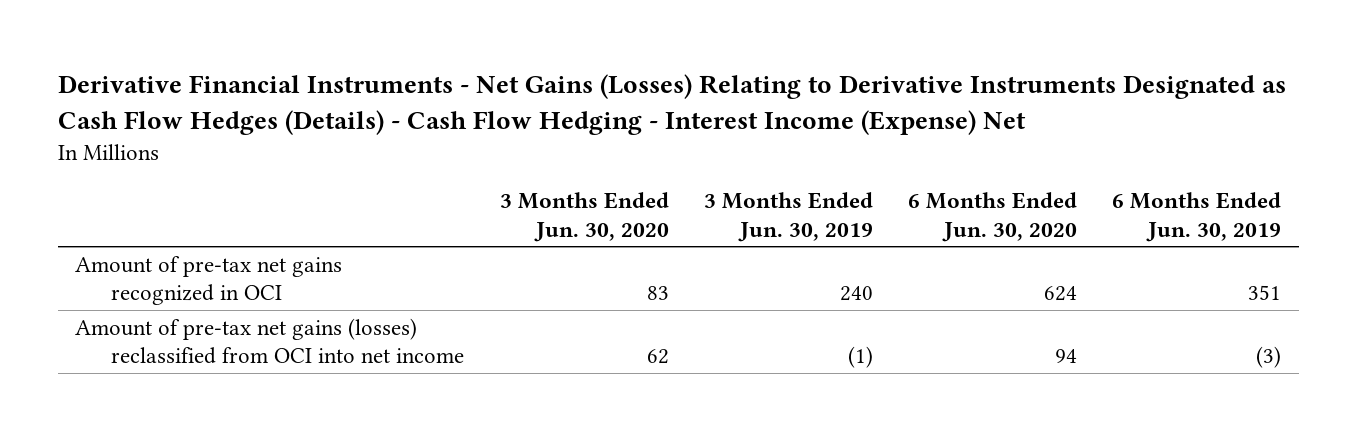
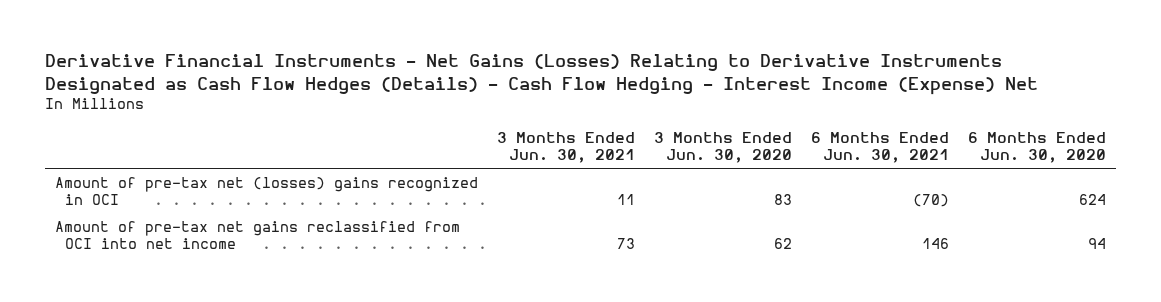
- | 3 Months Ended Jun. 30, 2020 | 3 Months Ended Jun. 30, 2019 | 6 Months Ended Jun. 30, 2020 | 6 Months Ended Jun. 30, 2019
+ | 3 Months Ended Jun. 30, 2021 | 3 Months Ended Jun. 30, 2020 | 6 Months Ended Jun. 30, 2021 | 6 Months Ended Jun. 30, 2020
- Amount of pre-tax net gains recognized in OCI | 83 | 240 | 624 | 351
- Amount of pre-tax net gains (losses) reclassified from OCI into net income | 62 | (1) | 94 | (3)
+ Amount of pre-tax net (losses) gains recognized in OCI | 11 | 83 | (70) | 624
+ Amount of pre-tax net gains reclassified from OCI into net income | 73 | 62 | 146 | 94

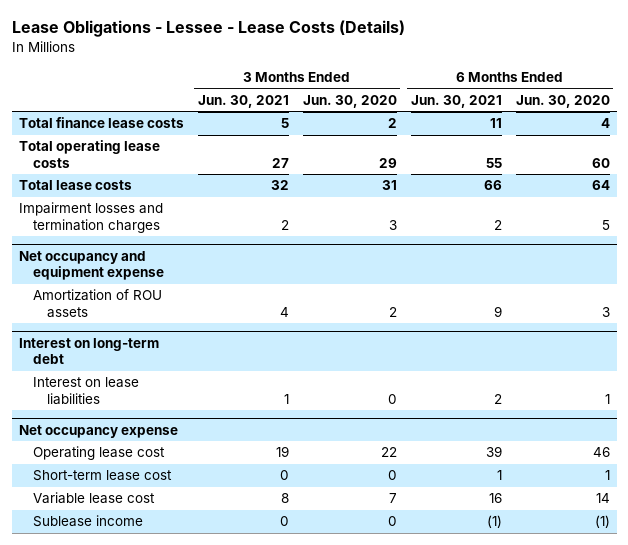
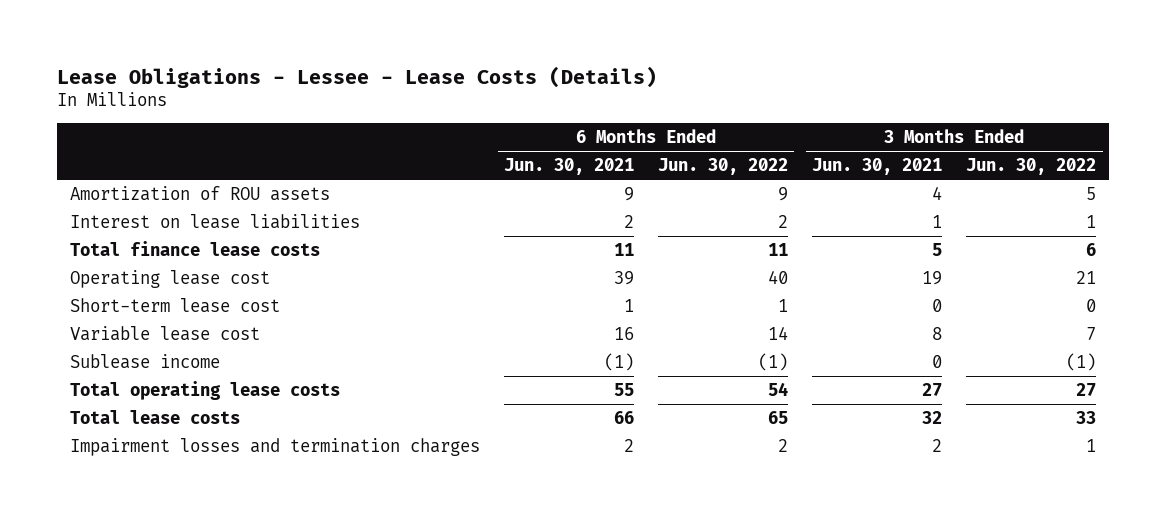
- | 3 Months Ended Jun. 30, 2021 | 3 Months Ended Jun. 30, 2020 | 6 Months Ended Jun. 30, 2021 | 6 Months Ended Jun. 30, 2020
+ | 6 Months Ended Jun. 30, 2021 | 6 Months Ended Jun. 30, 2022 | 3 Months Ended Jun. 30, 2021 | 3 Months Ended Jun. 30, 2022
- Net occupancy and equipment expense
- Interest on long-term debt
- Net occupancy expense
moved down: Total finance lease costs | 11 | 11 | 5 | 6
moved down: Total operating lease costs | 55 | 54 | 27 | 27
moved down: Total lease costs | 66 | 65 | 32 | 33
moved down: Impairment losses and termination charges | 2 | 2 | 2 | 1

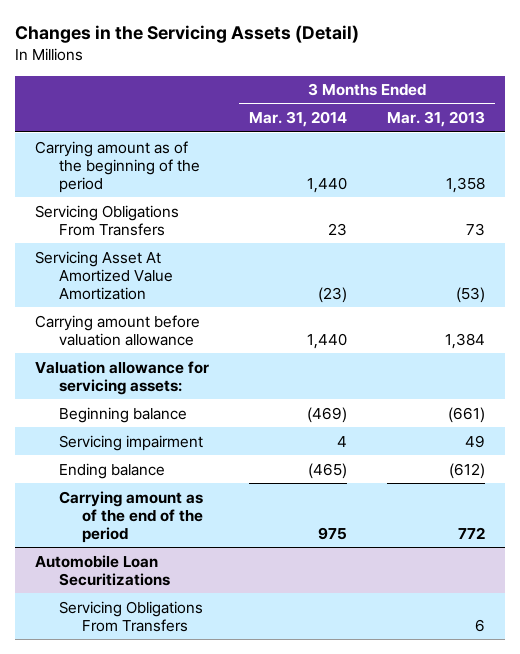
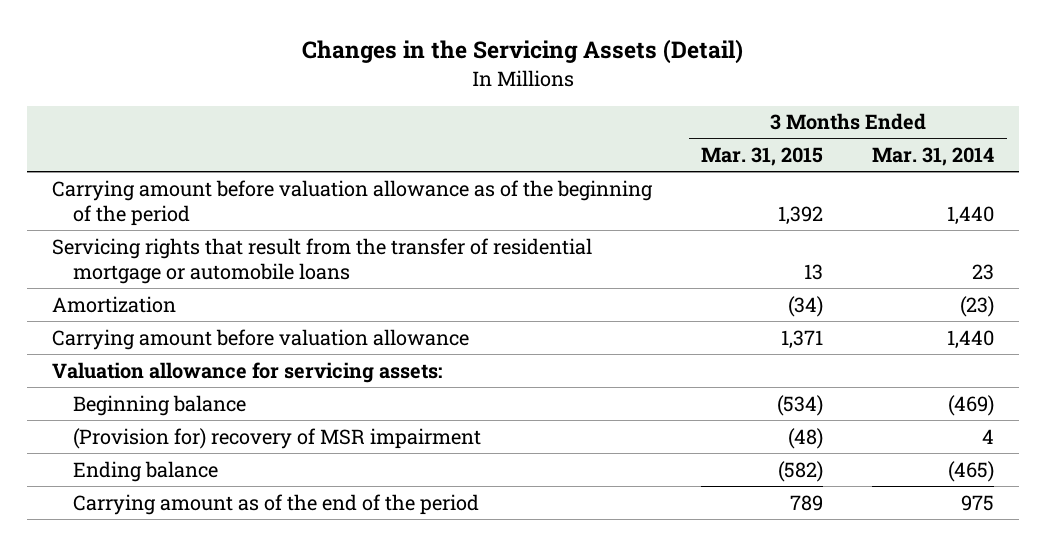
- | 3 Months Ended Mar. 31, 2014 | 3 Months Ended Mar. 31, 2013
+ | 3 Months Ended Mar. 31, 2015 | 3 Months Ended Mar. 31, 2014
- Carrying amount as of the beginning of the period | 1,440 | 1,358
- Servicing Obligations From Transfers | 23 | 73
- Servicing Asset At Amortized Value Amortization | (23) | (53)
+ Carrying amount before valuation allowance as of the beginning of the period | 1,392 | 1,440
+ Servicing rights that result from the transfer of residential mortgage or automobile loans | 13 | 23
+ Amortization | (34) | (23)
- Servicing impairment | 4 | 49
+ (Provision for) recovery of MSR impairment | (48) | 4
- Automobile Loan Securitizations
- Servicing Obligations From Transfers | | 6

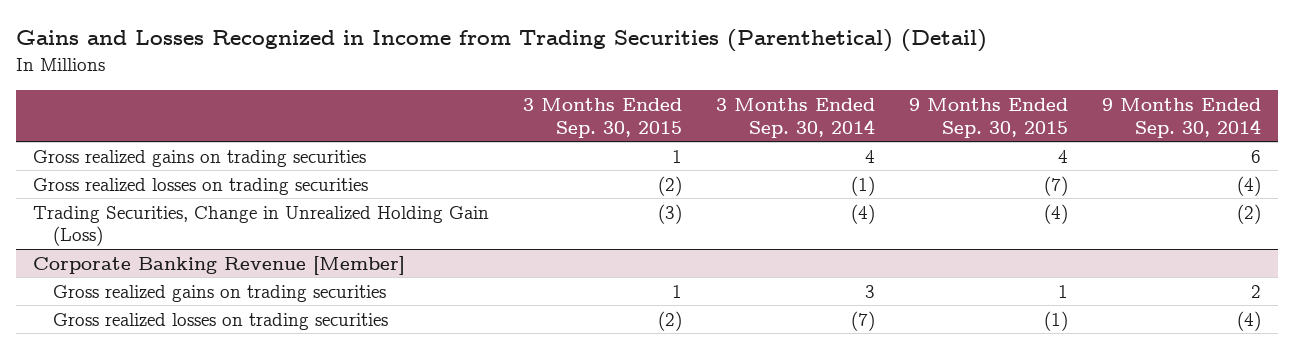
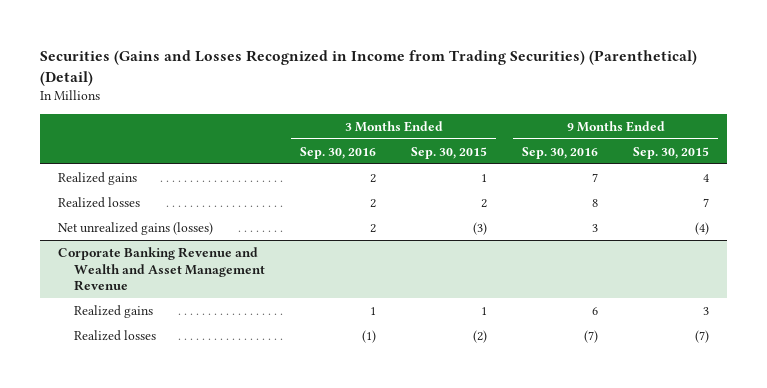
- Gains and Losses Recognized in Income from Trading Securities (Parenthetical) (Detail)
+ Securities (Gains and Losses Recognized in Income from Trading Securities) (Parenthetical) (Detail)
- | 3 Months Ended Sep. 30, 2015 | 3 Months Ended Sep. 30, 2014 | 9 Months Ended Sep. 30, 2015 | 9 Months Ended Sep. 30, 2014
+ | 3 Months Ended Sep. 30, 2016 | 3 Months Ended Sep. 30, 2015 | 9 Months Ended Sep. 30, 2016 | 9 Months Ended Sep. 30, 2015
- Gross realized gains on trading securities | 1 | 4 | 4 | 6
- Gross realized losses on trading securities | (2) | (1) | (7) | (4)
- Trading Securities, Change in Unrealized Holding Gain (Loss) | (3) | (4) | (4) | (2)
- Corporate Banking Revenue [Member]
- Gross realized gains on trading securities | 1 | 3 | 1 | 2
- Gross realized losses on trading securities | (2) | (7) | (1) | (4)
+ Realized gains | 2 | 1 | 7 | 4
+ Realized losses | 2 | 2 | 8 | 7
+ Net unrealized gains (losses) | 2 | (3) | 3 | (4)
+ Corporate Banking Revenue and Wealth and Asset Management Revenue
+ Realized gains | 1 | 1 | 6 | 3
+ Realized losses | (1) | (2) | (7) | (7)

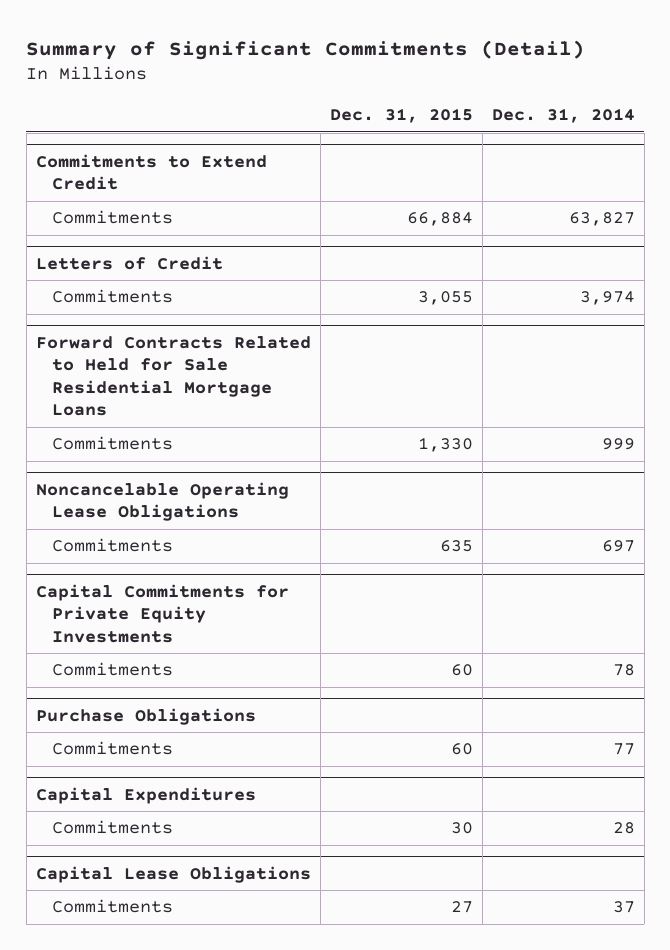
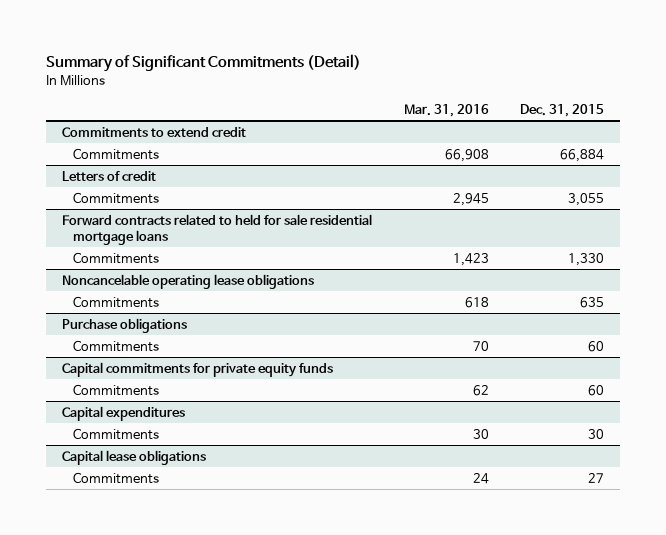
- | Dec. 31, 2015 | Dec. 31, 2014
+ | Mar. 31, 2016 | Dec. 31, 2015
- Commitments to Extend Credit
+ Commitments to extend credit
- Letters of Credit
+ Letters of credit
- Forward Contracts Related to Held for Sale Residential Mortgage Loans
+ Forward contracts related to held for sale residential mortgage loans
- Noncancelable Operating Lease Obligations
+ Noncancelable operating lease obligations
- Capital Commitments for Private Equity Investments
+ Purchase obligations
- Purchase Obligations
+ Capital commitments for private equity funds
- Capital Expenditures
+ Capital expenditures
- Capital Lease Obligations
+ Capital lease obligations

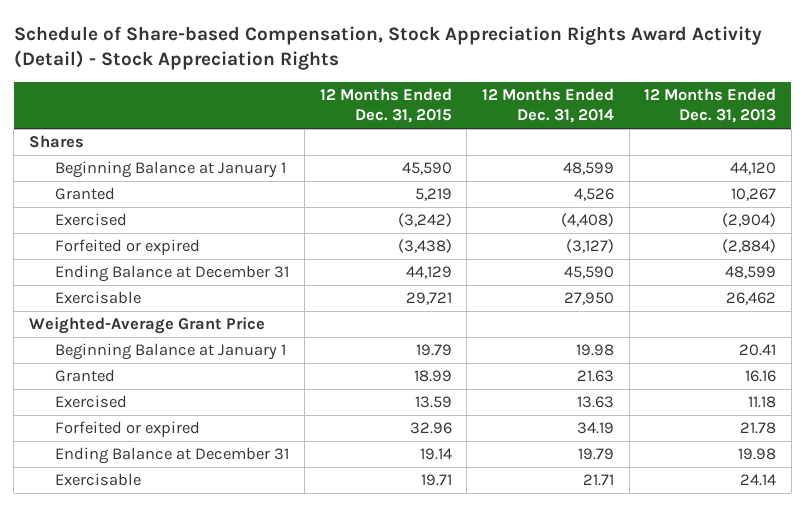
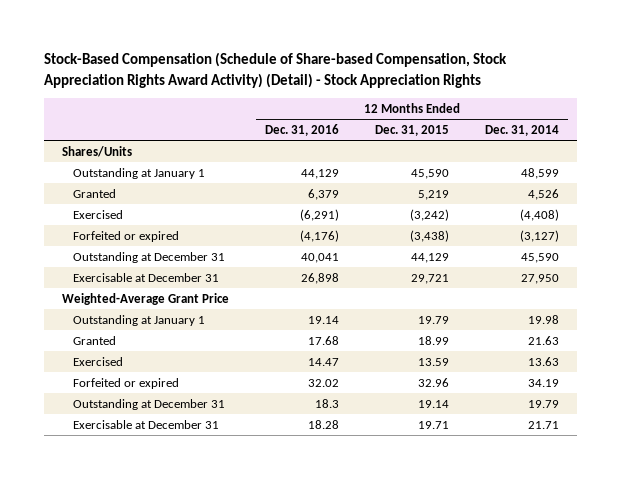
- Schedule of Share-based Compensation, Stock Appreciation Rights Award Activity (Detail) - Stock Appreciation Rights
+ Stock-Based Compensation (Schedule of Share-based Compensation, Stock Appreciation Rights Award Activity) (Detail) - Stock Appreciation Rights
- | 12 Months Ended Dec. 31, 2015 | 12 Months Ended Dec. 31, 2014 | 12 Months Ended Dec. 31, 2013
+ | 12 Months Ended Dec. 31, 2016 | 12 Months Ended Dec. 31, 2015 | 12 Months Ended Dec. 31, 2014
- Shares
- Beginning Balance at January 1 | 45,590 | 48,599 | 44,120
+ Shares/Units
+ Outstanding at January 1 | 44,129 | 45,590 | 48,599
- Ending Balance at December 31 | 44,129 | 45,590 | 48,599
- Exercisable | 29,721 | 27,950 | 26,462
+ Outstanding at December 31 | 40,041 | 44,129 | 45,590
+ Exercisable at December 31 | 26,898 | 29,721 | 27,950
- Beginning Balance at January 1 | 19.79 | 19.98 | 20.41
+ Outstanding at January 1 | 19.14 | 19.79 | 19.98
- Ending Balance at December 31 | 19.14 | 19.79 | 19.98
- Exercisable | 19.71 | 21.71 | 24.14
+ Outstanding at December 31 | 18.3 | 19.14 | 19.79
+ Exercisable at December 31 | 18.28 | 19.71 | 21.71

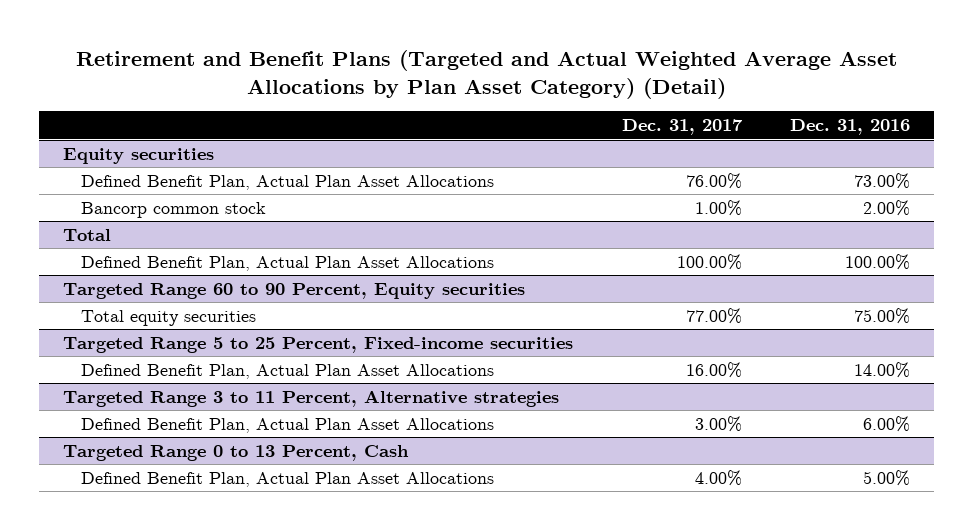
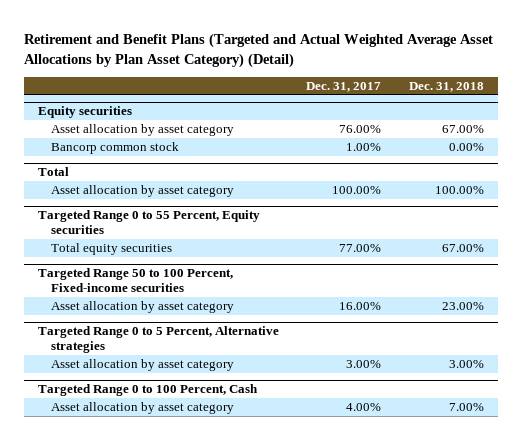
- | Dec. 31, 2017 | Dec. 31, 2016
+ | Dec. 31, 2017 | Dec. 31, 2018
@ Equity securities
- Defined Benefit Plan, Actual Plan Asset Allocations | 76.00% | 73.00%
+ Asset allocation by asset category | 76.00% | 67.00%
@ Total
- Defined Benefit Plan, Actual Plan Asset Allocations | 100.00% | 100.00%
- Targeted Range 60 to 90 Percent, Equity securities
@ Total
+ Asset allocation by asset category | 100.00% | 100.00%
+ Targeted Range 0 to 55 Percent, Equity securities
- Targeted Range 5 to 25 Percent, Fixed-income securities
- Defined Benefit Plan, Actual Plan Asset Allocations | 16.00% | 14.00%
- Targeted Range 3 to 11 Percent, Alternative strategies
- Defined Benefit Plan, Actual Plan Asset Allocations | 3.00% | 6.00%
- Targeted Range 0 to 13 Percent, Cash
- Defined Benefit Plan, Actual Plan Asset Allocations | 4.00% | 5.00%
+ Targeted Range 50 to 100 Percent, Fixed-income securities
+ Asset allocation by asset category | 16.00% | 23.00%
+ Targeted Range 0 to 5 Percent, Alternative strategies
+ Asset allocation by asset category | 3.00% | 3.00%
+ Targeted Range 0 to 100 Percent, Cash
+ Asset allocation by asset category | 4.00% | 7.00%

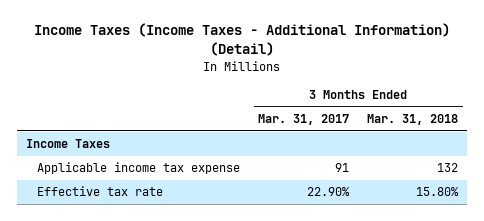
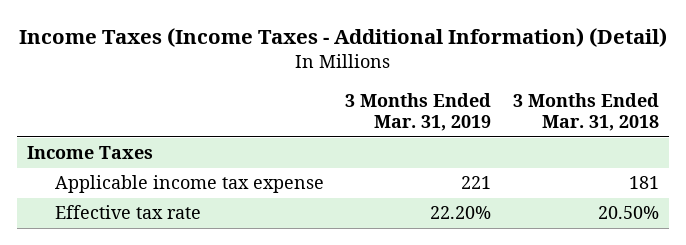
- | 3 Months Ended Mar. 31, 2017 | 3 Months Ended Mar. 31, 2018
+ | 3 Months Ended Mar. 31, 2019 | 3 Months Ended Mar. 31, 2018
- Applicable income tax expense | 91 | 132
- Effective tax rate | 22.90% | 15.80%
+ Applicable income tax expense | 221 | 181
+ Effective tax rate | 22.20% | 20.50%

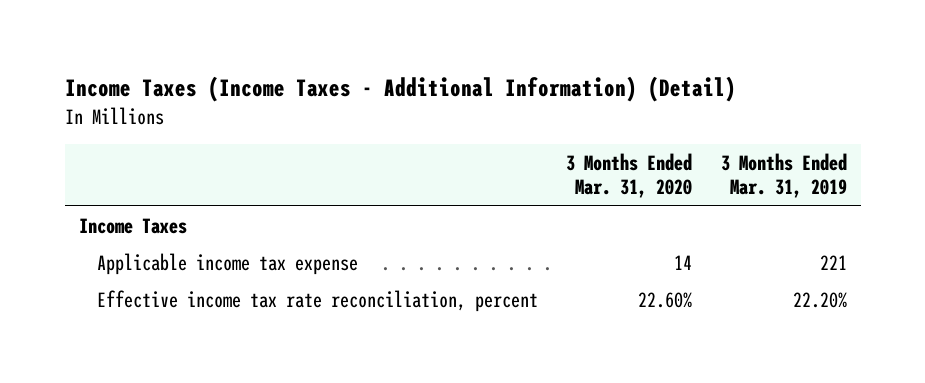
- | 3 Months Ended Mar. 31, 2019 | 3 Months Ended Mar. 31, 2018
+ | 3 Months Ended Mar. 31, 2020 | 3 Months Ended Mar. 31, 2019
- Effective tax rate | 22.20% | 20.50%
+ Effective income tax rate reconciliation, percent | 22.60% | 22.20%

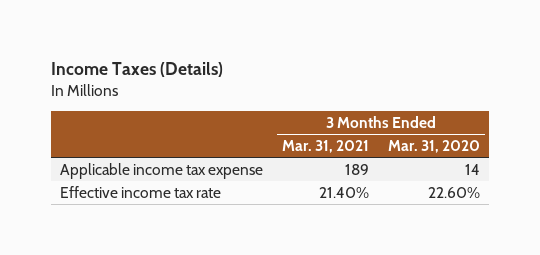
- Income Taxes (Income Taxes - Additional Information) (Detail)
+ Income Taxes (Details)
- | 3 Months Ended Mar. 31, 2020 | 3 Months Ended Mar. 31, 2019
+ | 3 Months Ended Mar. 31, 2021 | 3 Months Ended Mar. 31, 2020
- Income Taxes
- Effective income tax rate reconciliation, percent | 22.60% | 22.20%
+ Effective income tax rate | 21.40% | 22.60%

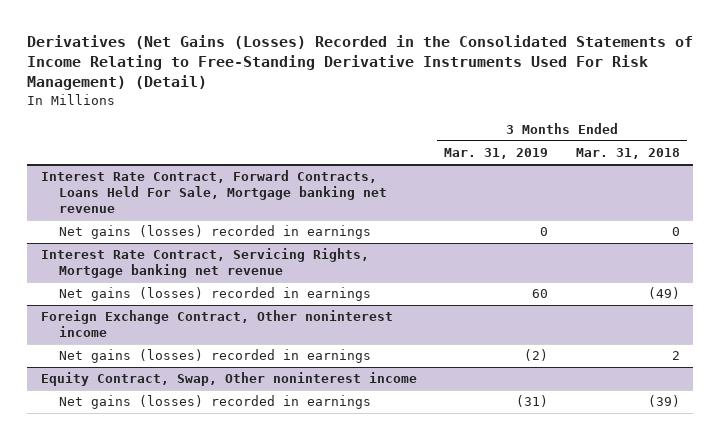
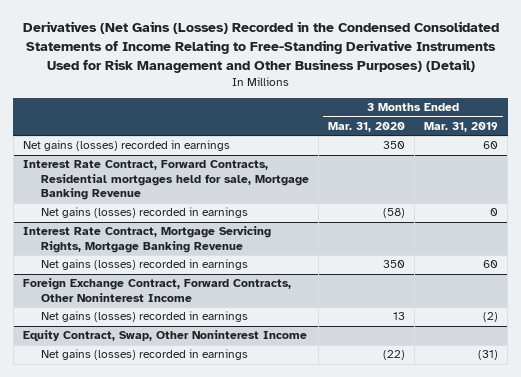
- Derivatives (Net Gains (Losses) Recorded in the Consolidated Statements of Income Relating to Free-Standing Derivative Instruments Used For Risk Management) (Detail)
+ Derivatives (Net Gains (Losses) Recorded in the Condensed Consolidated Statements of Income Relating to Free-Standing Derivative Instruments Used for Risk Management and Other Business Purposes) (Detail)
- | 3 Months Ended Mar. 31, 2019 | 3 Months Ended Mar. 31, 2018
+ | 3 Months Ended Mar. 31, 2020 | 3 Months Ended Mar. 31, 2019
- Interest Rate Contract, Forward Contracts, Loans Held For Sale, Mortgage banking net revenue
+ Net gains (losses) recorded in earnings | 350 | 60
+ Interest Rate Contract, Forward Contracts, Residential mortgages held for sale, Mortgage Banking Revenue
- Interest Rate Contract, Servicing Rights, Mortgage banking net revenue
+ Interest Rate Contract, Mortgage Servicing Rights, Mortgage Banking Revenue
- Foreign Exchange Contract, Other noninterest income
+ Foreign Exchange Contract, Forward Contracts, Other Noninterest Income
- Equity Contract, Swap, Other noninterest income
+ Equity Contract, Swap, Other Noninterest Income

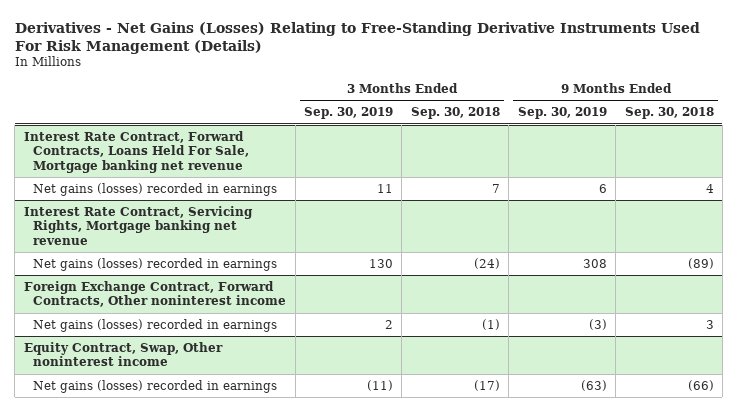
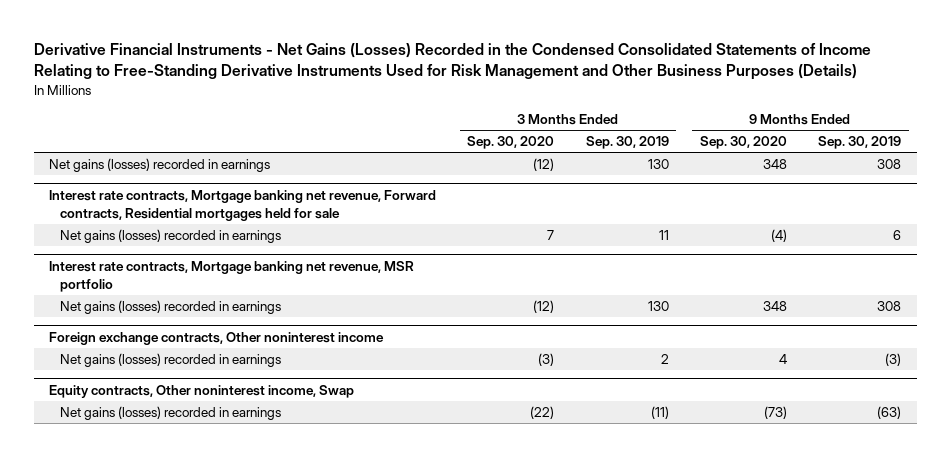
- Derivatives - Net Gains (Losses) Relating to Free-Standing Derivative Instruments Used For Risk Management (Details)
+ Derivative Financial Instruments - Net Gains (Losses) Recorded in the Condensed Consolidated Statements of Income Relating to Free-Standing Derivative Instruments Used for Risk Management and Other Business Purposes (Details)
- | 3 Months Ended Sep. 30, 2019 | 3 Months Ended Sep. 30, 2018 | 9 Months Ended Sep. 30, 2019 | 9 Months Ended Sep. 30, 2018
+ | 3 Months Ended Sep. 30, 2020 | 3 Months Ended Sep. 30, 2019 | 9 Months Ended Sep. 30, 2020 | 9 Months Ended Sep. 30, 2019
- Interest Rate Contract, Forward Contracts, Loans Held For Sale, Mortgage banking net revenue
+ Net gains (losses) recorded in earnings | (12) | 130 | 348 | 308
+ Interest rate contracts, Mortgage banking net revenue, Forward contracts, Residential mortgages held for sale
- Interest Rate Contract, Servicing Rights, Mortgage banking net revenue
+ Interest rate contracts, Mortgage banking net revenue, MSR portfolio
- Foreign Exchange Contract, Forward Contracts, Other noninterest income
+ Foreign exchange contracts, Other noninterest income
- Equity Contract, Swap, Other noninterest income
+ Equity contracts, Other noninterest income, Swap

